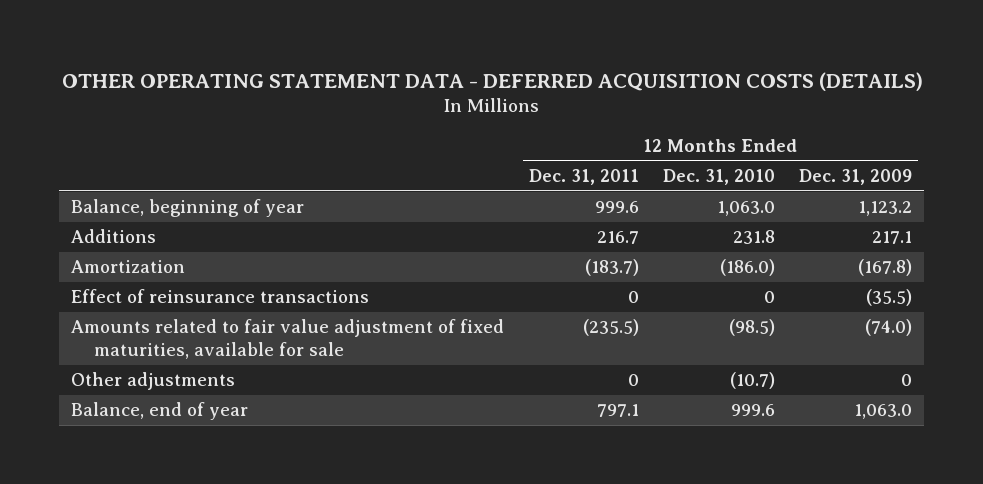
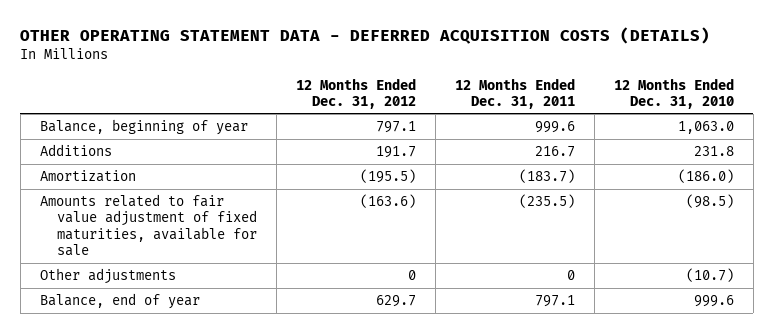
- | 12 Months Ended Dec. 31, 2011 | 12 Months Ended Dec. 31, 2010 | 12 Months Ended Dec. 31, 2009
+ | 12 Months Ended Dec. 31, 2012 | 12 Months Ended Dec. 31, 2011 | 12 Months Ended Dec. 31, 2010
- Effect of reinsurance transactions | 0 | 0 | (35.5)

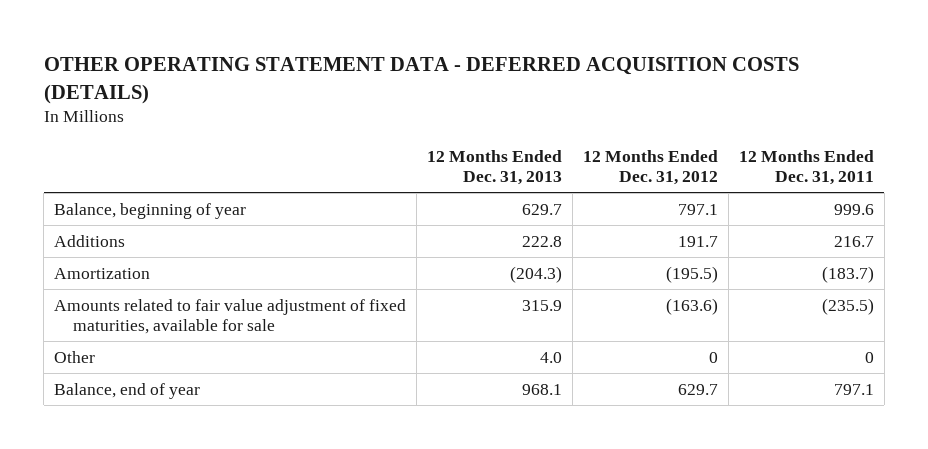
- | 12 Months Ended Dec. 31, 2012 | 12 Months Ended Dec. 31, 2011 | 12 Months Ended Dec. 31, 2010
+ | 12 Months Ended Dec. 31, 2013 | 12 Months Ended Dec. 31, 2012 | 12 Months Ended Dec. 31, 2011
- Other adjustments | 0 | 0 | (10.7)
+ Other | 4.0 | 0 | 0

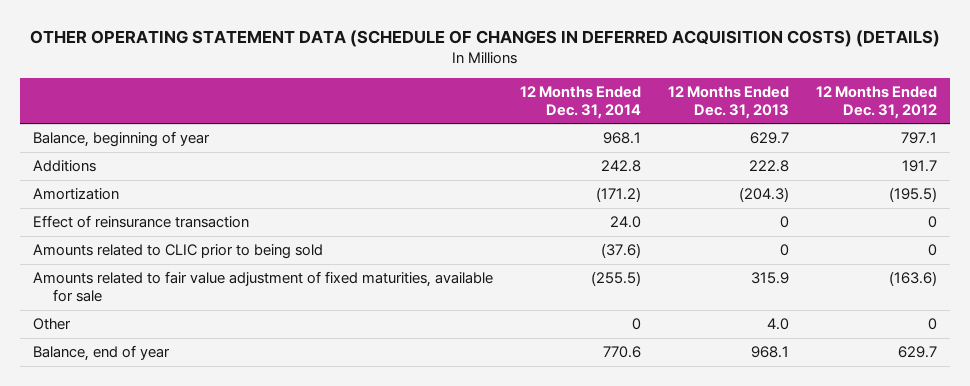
- OTHER OPERATING STATEMENT DATA - DEFERRED ACQUISITION COSTS (DETAILS)
+ OTHER OPERATING STATEMENT DATA (SCHEDULE OF CHANGES IN DEFERRED ACQUISITION COSTS) (DETAILS)
- | 12 Months Ended Dec. 31, 2013 | 12 Months Ended Dec. 31, 2012 | 12 Months Ended Dec. 31, 2011
+ | 12 Months Ended Dec. 31, 2014 | 12 Months Ended Dec. 31, 2013 | 12 Months Ended Dec. 31, 2012
+ Effect of reinsurance transaction | 24.0 | 0 | 0
+ Amounts related to CLIC prior to being sold | (37.6) | 0 | 0

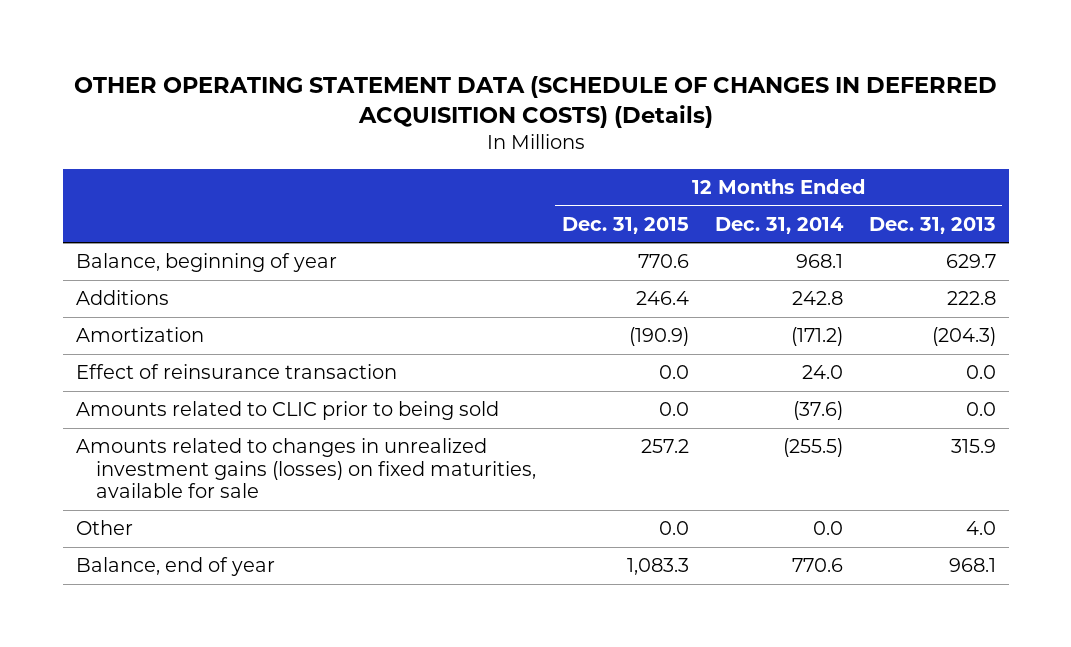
- OTHER OPERATING STATEMENT DATA (SCHEDULE OF CHANGES IN DEFERRED ACQUISITION COSTS) (DETAILS)
+ OTHER OPERATING STATEMENT DATA (SCHEDULE OF CHANGES IN DEFERRED ACQUISITION COSTS) (Details)
- | 12 Months Ended Dec. 31, 2014 | 12 Months Ended Dec. 31, 2013 | 12 Months Ended Dec. 31, 2012
+ | 12 Months Ended Dec. 31, 2015 | 12 Months Ended Dec. 31, 2014 | 12 Months Ended Dec. 31, 2013
- Effect of reinsurance transaction | 24.0 | 0 | 0
- Amounts related to CLIC prior to being sold | (37.6) | 0 | 0
- Amounts related to fair value adjustment of fixed maturities, available for sale | (255.5) | 315.9 | (163.6)
- Other | 0 | 4.0 | 0
+ Effect of reinsurance transaction | 0.0 | 24.0 | 0.0
+ Amounts related to CLIC prior to being sold | 0.0 | (37.6) | 0.0
+ Amounts related to changes in unrealized investment gains (losses) on fixed maturities, available for sale | 257.2 | (255.5) | 315.9
+ Other | 0.0 | 0.0 | 4.0

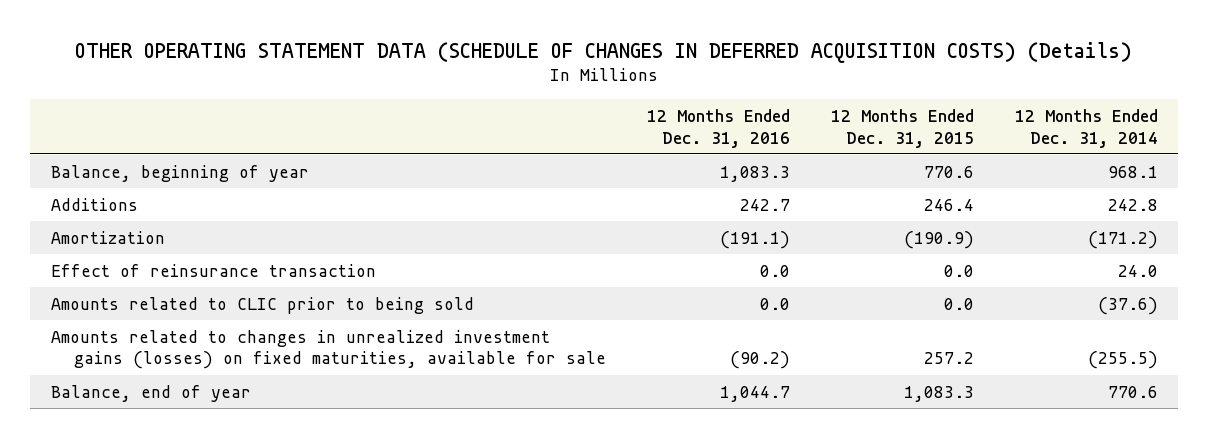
- | 12 Months Ended Dec. 31, 2015 | 12 Months Ended Dec. 31, 2014 | 12 Months Ended Dec. 31, 2013
+ | 12 Months Ended Dec. 31, 2016 | 12 Months Ended Dec. 31, 2015 | 12 Months Ended Dec. 31, 2014
- Other | 0.0 | 0.0 | 4.0

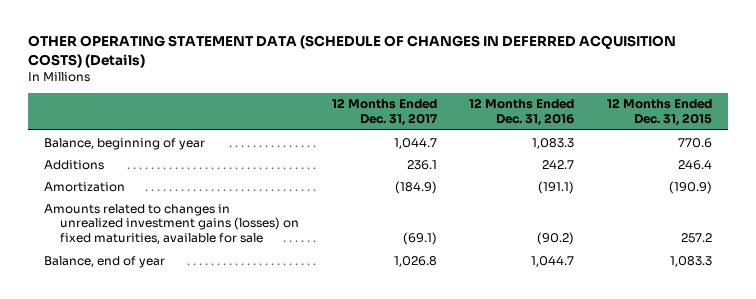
- | 12 Months Ended Dec. 31, 2016 | 12 Months Ended Dec. 31, 2015 | 12 Months Ended Dec. 31, 2014
+ | 12 Months Ended Dec. 31, 2017 | 12 Months Ended Dec. 31, 2016 | 12 Months Ended Dec. 31, 2015
- Effect of reinsurance transaction | 0.0 | 0.0 | 24.0
- Amounts related to CLIC prior to being sold | 0.0 | 0.0 | (37.6)

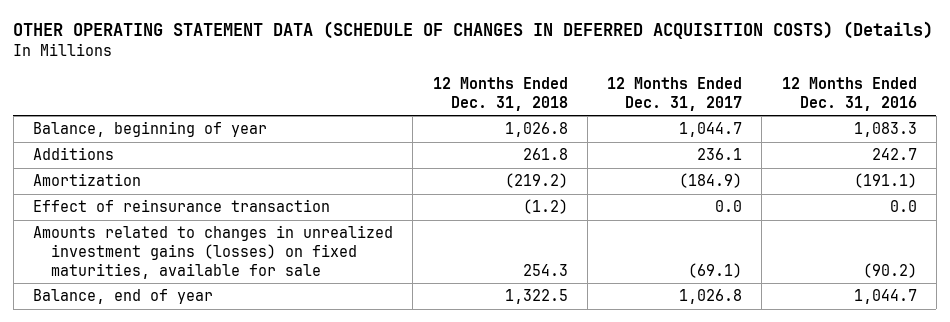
- | 12 Months Ended Dec. 31, 2017 | 12 Months Ended Dec. 31, 2016 | 12 Months Ended Dec. 31, 2015
+ | 12 Months Ended Dec. 31, 2018 | 12 Months Ended Dec. 31, 2017 | 12 Months Ended Dec. 31, 2016
+ Effect of reinsurance transaction | (1.2) | 0.0 | 0.0

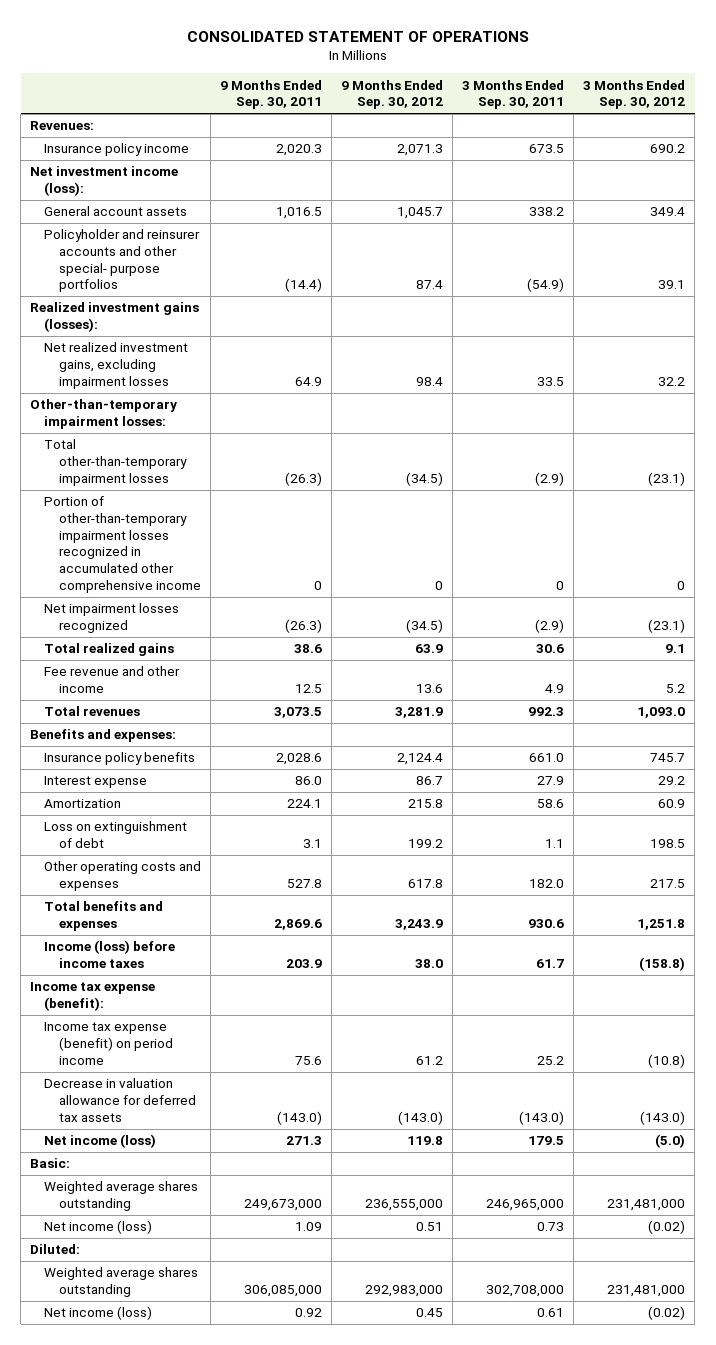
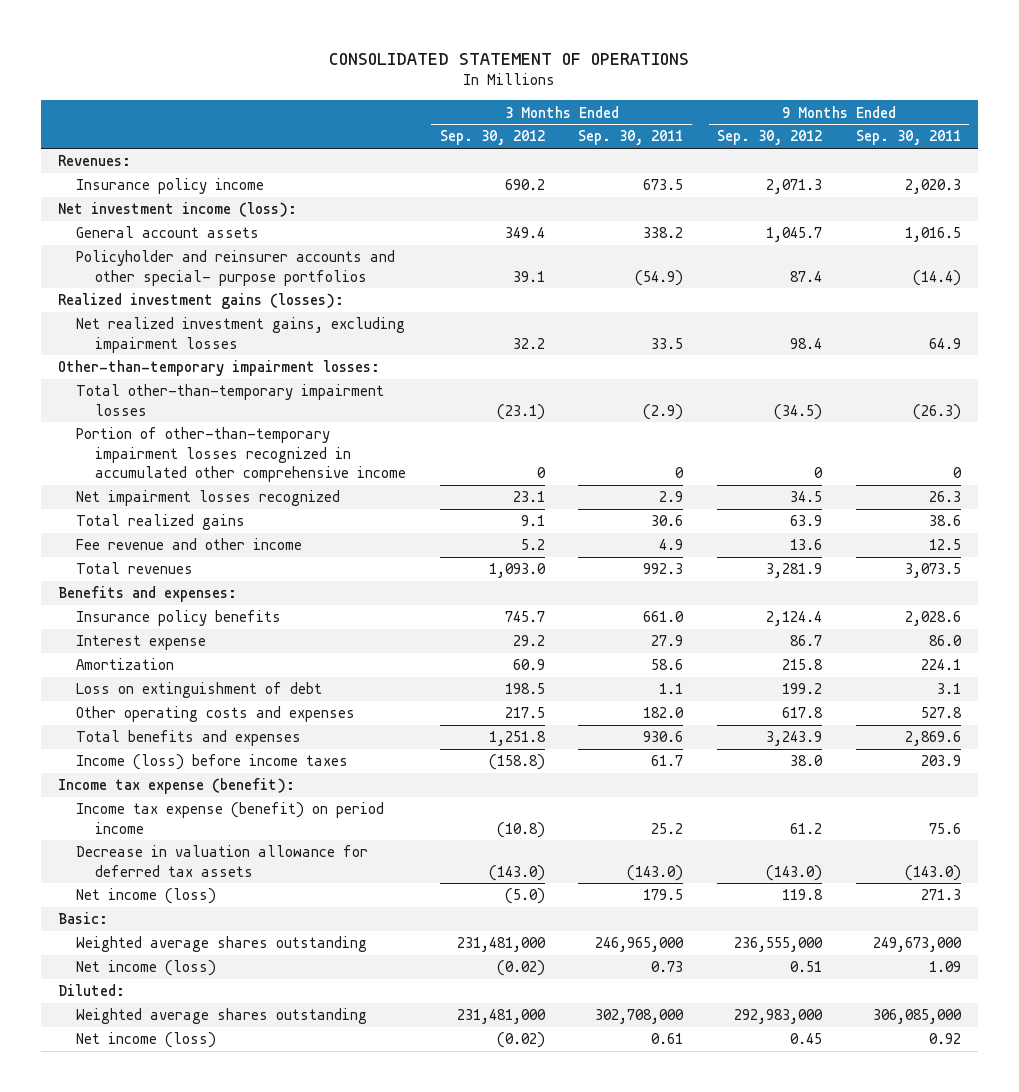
- | 9 Months Ended Sep. 30, 2011 | 9 Months Ended Sep. 30, 2012 | 3 Months Ended Sep. 30, 2011 | 3 Months Ended Sep. 30, 2012
+ | 3 Months Ended Sep. 30, 2012 | 3 Months Ended Sep. 30, 2011 | 9 Months Ended Sep. 30, 2012 | 9 Months Ended Sep. 30, 2011
- Net impairment losses recognized | (26.3) | (34.5) | (2.9) | (23.1)
+ Net impairment losses recognized | 23.1 | 2.9 | 34.5 | 26.3

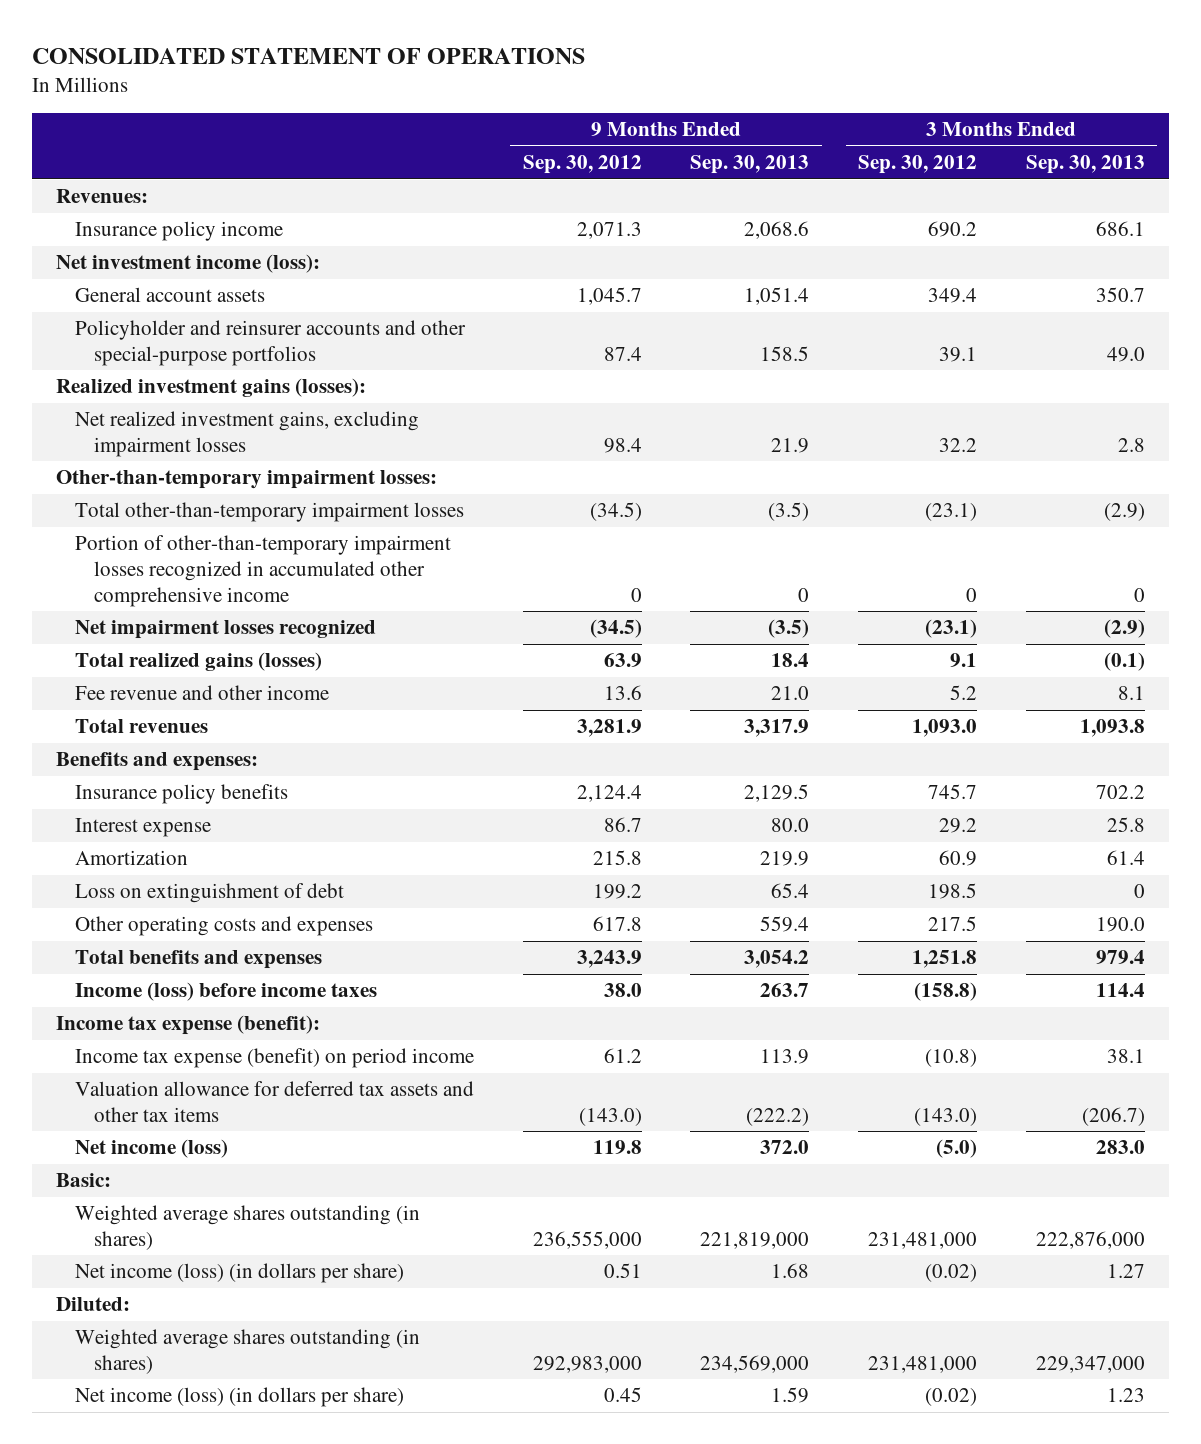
- | 3 Months Ended Sep. 30, 2012 | 3 Months Ended Sep. 30, 2011 | 9 Months Ended Sep. 30, 2012 | 9 Months Ended Sep. 30, 2011
+ | 9 Months Ended Sep. 30, 2012 | 9 Months Ended Sep. 30, 2013 | 3 Months Ended Sep. 30, 2012 | 3 Months Ended Sep. 30, 2013
- Policyholder and reinsurer accounts and other special- purpose portfolios | 39.1 | (54.9) | 87.4 | (14.4)
+ Policyholder and reinsurer accounts and other special-purpose portfolios | 87.4 | 158.5 | 39.1 | 49.0
- Net impairment losses recognized | 23.1 | 2.9 | 34.5 | 26.3
- Total realized gains | 9.1 | 30.6 | 63.9 | 38.6
+ Net impairment losses recognized | (34.5) | (3.5) | (23.1) | (2.9)
+ Total realized gains (losses) | 63.9 | 18.4 | 9.1 | (0.1)
- Decrease in valuation allowance for deferred tax assets | (143.0) | (143.0) | (143.0) | (143.0)
+ Valuation allowance for deferred tax assets and other tax items | (143.0) | (222.2) | (143.0) | (206.7)
- Weighted average shares outstanding | 231,481,000 | 246,965,000 | 236,555,000 | 249,673,000
- Net income (loss) | (0.02) | 0.73 | 0.51 | 1.09
+ Weighted average shares outstanding (in shares) | 236,555,000 | 221,819,000 | 231,481,000 | 222,876,000
+ Net income (loss) (in dollars per share) | 0.51 | 1.68 | (0.02) | 1.27
- Weighted average shares outstanding | 231,481,000 | 302,708,000 | 292,983,000 | 306,085,000
- Net income (loss) | (0.02) | 0.61 | 0.45 | 0.92
+ Weighted average shares outstanding (in shares) | 292,983,000 | 234,569,000 | 231,481,000 | 229,347,000
+ Net income (loss) (in dollars per share) | 0.45 | 1.59 | (0.02) | 1.23

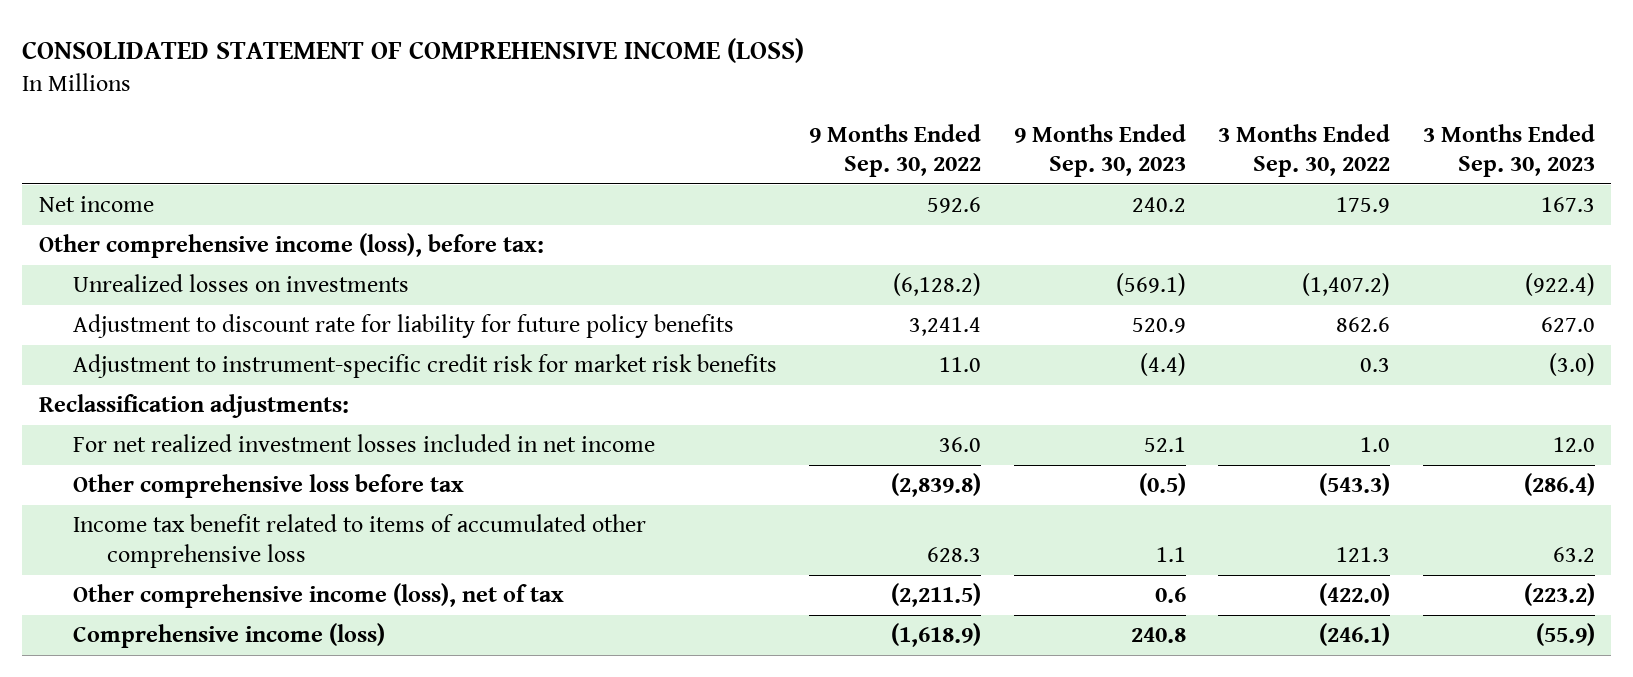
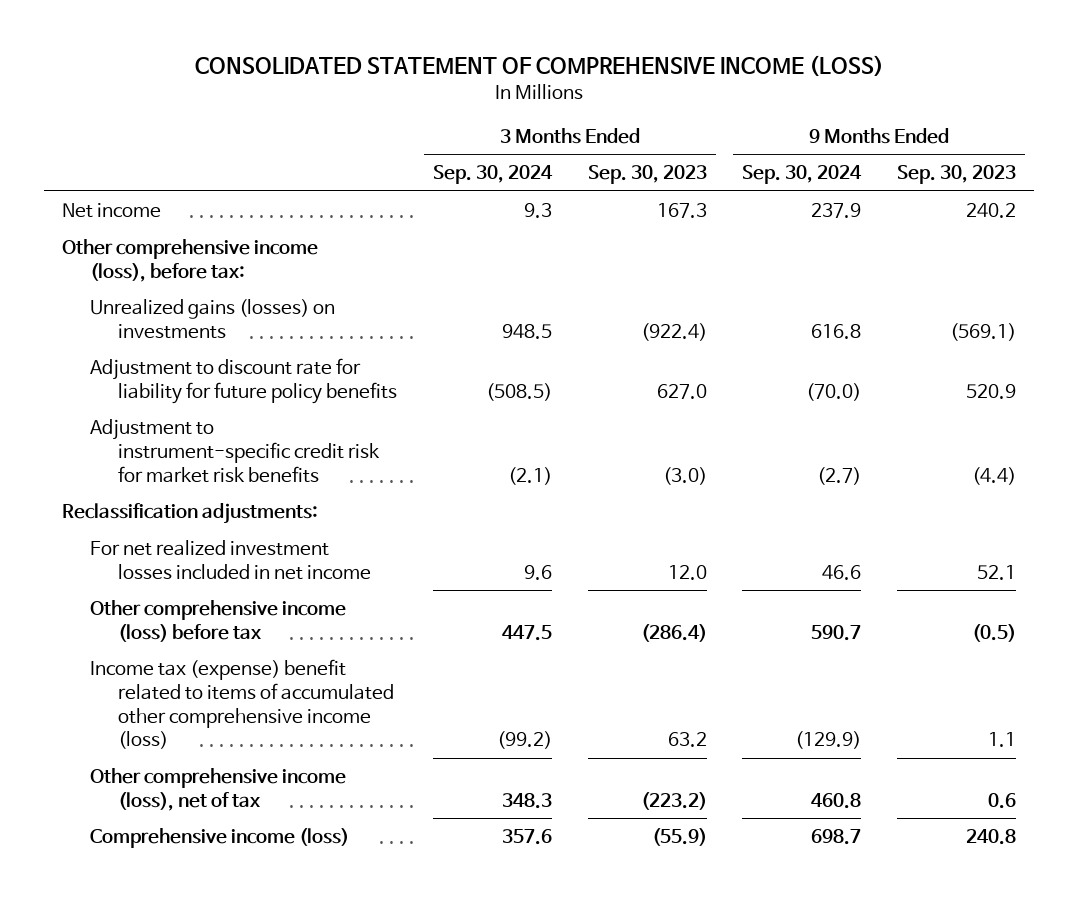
- | 9 Months Ended Sep. 30, 2022 | 9 Months Ended Sep. 30, 2023 | 3 Months Ended Sep. 30, 2022 | 3 Months Ended Sep. 30, 2023
+ | 3 Months Ended Sep. 30, 2024 | 3 Months Ended Sep. 30, 2023 | 9 Months Ended Sep. 30, 2024 | 9 Months Ended Sep. 30, 2023
- Unrealized losses on investments | (6,128.2) | (569.1) | (1,407.2) | (922.4)
+ Unrealized gains (losses) on investments | 948.5 | (922.4) | 616.8 | (569.1)
- Other comprehensive loss before tax | (2,839.8) | (0.5) | (543.3) | (286.4)
- Income tax benefit related to items of accumulated other comprehensive loss | 628.3 | 1.1 | 121.3 | 63.2
+ Other comprehensive income (loss) before tax | 447.5 | (286.4) | 590.7 | (0.5)
+ Income tax (expense) benefit related to items of accumulated other comprehensive income (loss) | (99.2) | 63.2 | (129.9) | 1.1

